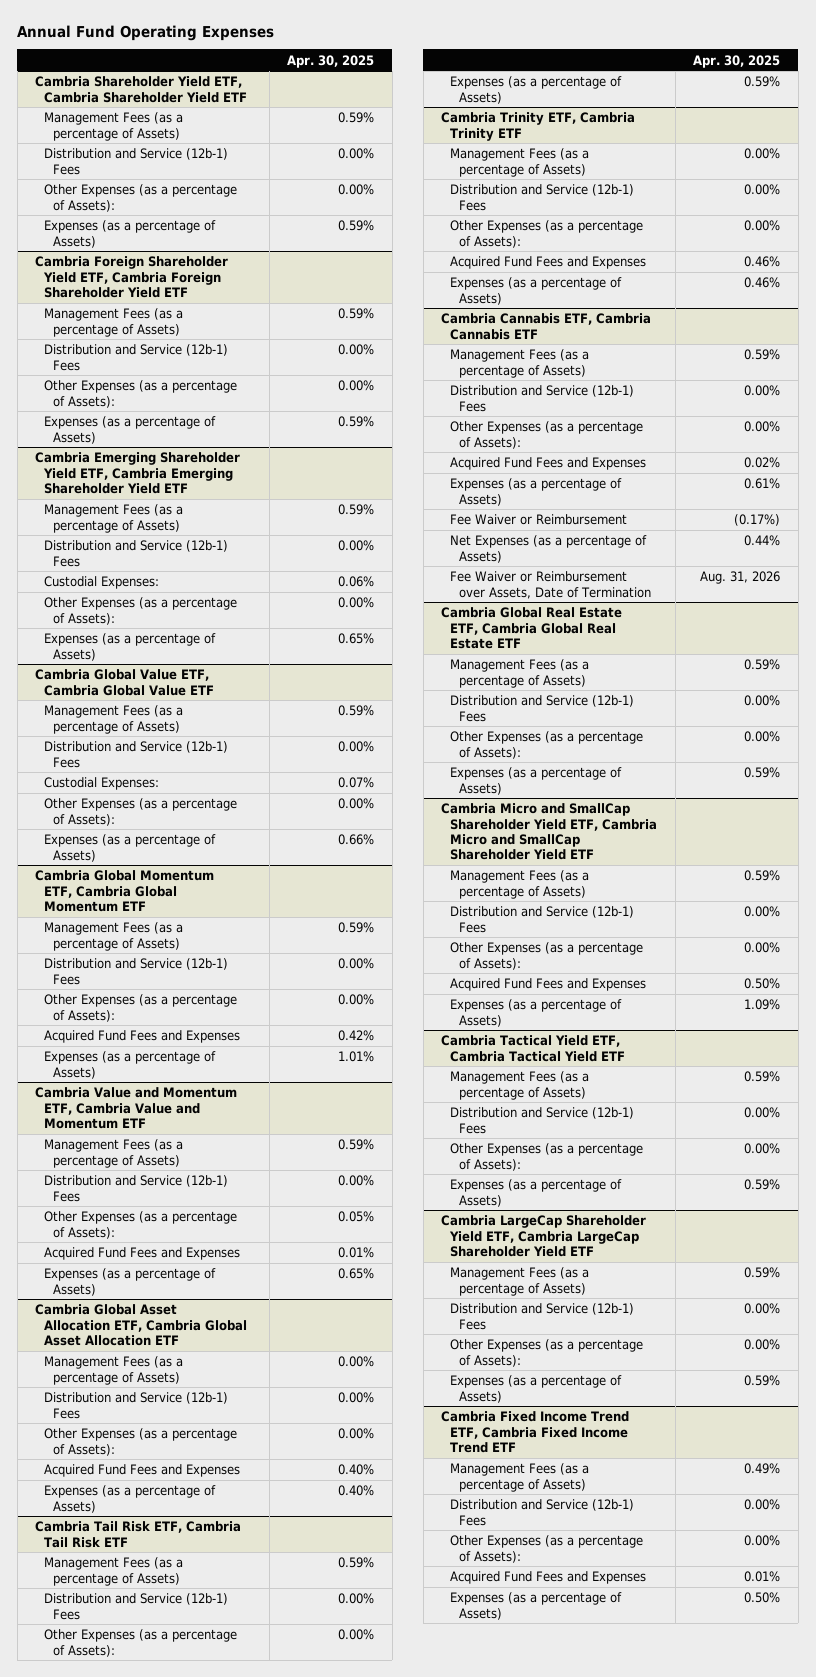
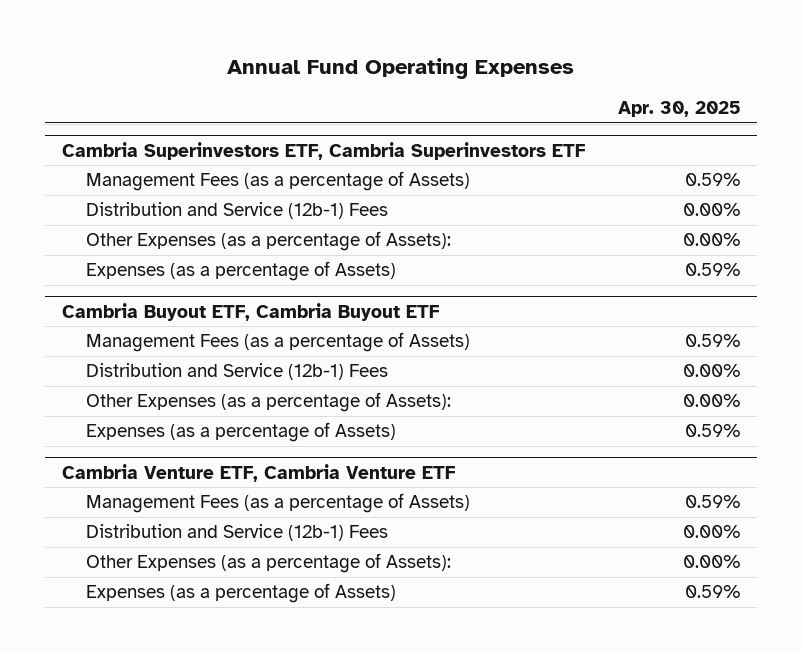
- Cambria Shareholder Yield ETF, Cambria Shareholder Yield ETF
- Management Fees (as a percentage of Assets) | 0.59%
- Distribution and Service (12b-1) Fees | 0.00%
- Other Expenses (as a percentage of Assets): | 0.00%
- Expenses (as a percentage of Assets) | 0.59%
- Cambria Foreign Shareholder Yield ETF, Cambria Foreign Shareholder Yield ETF
- Management Fees (as a percentage of Assets) | 0.59%
- Distribution and Service (12b-1) Fees | 0.00%
- Other Expenses (as a percentage of Assets): | 0.00%
- Expenses (as a percentage of Assets) | 0.59%
- Cambria Emerging Shareholder Yield ETF, Cambria Emerging Shareholder Yield ETF
- Management Fees (as a percentage of Assets) | 0.59%
- Distribution and Service (12b-1) Fees | 0.00%
- Custodial Expenses: | 0.06%
- Other Expenses (as a percentage of Assets): | 0.00%
- Expenses (as a percentage of Assets) | 0.65%
- Cambria Global Value ETF, Cambria Global Value ETF
- Management Fees (as a percentage of Assets) | 0.59%
- Distribution and Service (12b-1) Fees | 0.00%
- Custodial Expenses: | 0.07%
- Other Expenses (as a percentage of Assets): | 0.00%
- Expenses (as a percentage of Assets) | 0.66%
- Cambria Global Momentum ETF, Cambria Global Momentum ETF
- Management Fees (as a percentage of Assets) | 0.59%
- Distribution and Service (12b-1) Fees | 0.00%
- Other Expenses (as a percentage of Assets): | 0.00%
- Acquired Fund Fees and Expenses | 0.42%
- Expenses (as a percentage of Assets) | 1.01%
- Cambria Value and Momentum ETF, Cambria Value and Momentum ETF
- Management Fees (as a percentage of Assets) | 0.59%
- Distribution and Service (12b-1) Fees | 0.00%
- Other Expenses (as a percentage of Assets): | 0.05%
- Acquired Fund Fees and Expenses | 0.01%
- Expenses (as a percentage of Assets) | 0.65%
- Cambria Global Asset Allocation ETF, Cambria Global Asset Allocation ETF
- Management Fees (as a percentage of Assets) | 0.00%
- Distribution and Service (12b-1) Fees | 0.00%
- Other Expenses (as a percentage of Assets): | 0.00%
- Acquired Fund Fees and Expenses | 0.40%
- Expenses (as a percentage of Assets) | 0.40%
- Cambria Tail Risk ETF, Cambria Tail Risk ETF
- Management Fees (as a percentage of Assets) | 0.59%
- Distribution and Service (12b-1) Fees | 0.00%
- Other Expenses (as a percentage of Assets): | 0.00%
- Expenses (as a percentage of Assets) | 0.59%
- Cambria Trinity ETF, Cambria Trinity ETF
- Management Fees (as a percentage of Assets) | 0.00%
- Distribution and Service (12b-1) Fees | 0.00%
- Other Expenses (as a percentage of Assets): | 0.00%
- Acquired Fund Fees and Expenses | 0.46%
- Expenses (as a percentage of Assets) | 0.46%
- Cambria Cannabis ETF, Cambria Cannabis ETF
- Management Fees (as a percentage of Assets) | 0.59%
- Distribution and Service (12b-1) Fees | 0.00%
- Other Expenses (as a percentage of Assets): | 0.00%
- Acquired Fund Fees and Expenses | 0.02%
- Expenses (as a percentage of Assets) | 0.61%
- Fee Waiver or Reimbursement | (0.17%)
- Net Expenses (as a percentage of Assets) | 0.44%
- Fee Waiver or Reimbursement over Assets, Date of Termination | Aug. 31, 2026
- Cambria Global Real Estate ETF, Cambria Global Real Estate ETF
+ Cambria Superinvestors ETF, Cambria Superinvestors ETF
- Cambria Micro and SmallCap Shareholder Yield ETF, Cambria Micro and SmallCap Shareholder Yield ETF
- Management Fees (as a percentage of Assets) | 0.59%
- Distribution and Service (12b-1) Fees | 0.00%
- Other Expenses (as a percentage of Assets): | 0.00%
- Acquired Fund Fees and Expenses | 0.50%
- Expenses (as a percentage of Assets) | 1.09%
- Cambria Tactical Yield ETF, Cambria Tactical Yield ETF
+ Cambria Buyout ETF, Cambria Buyout ETF
- Cambria LargeCap Shareholder Yield ETF, Cambria LargeCap Shareholder Yield ETF
+ Cambria Venture ETF, Cambria Venture ETF
- Cambria Fixed Income Trend ETF, Cambria Fixed Income Trend ETF
- Management Fees (as a percentage of Assets) | 0.49%
- Distribution and Service (12b-1) Fees | 0.00%
- Other Expenses (as a percentage of Assets): | 0.00%
- Acquired Fund Fees and Expenses | 0.01%
- Expenses (as a percentage of Assets) | 0.50%

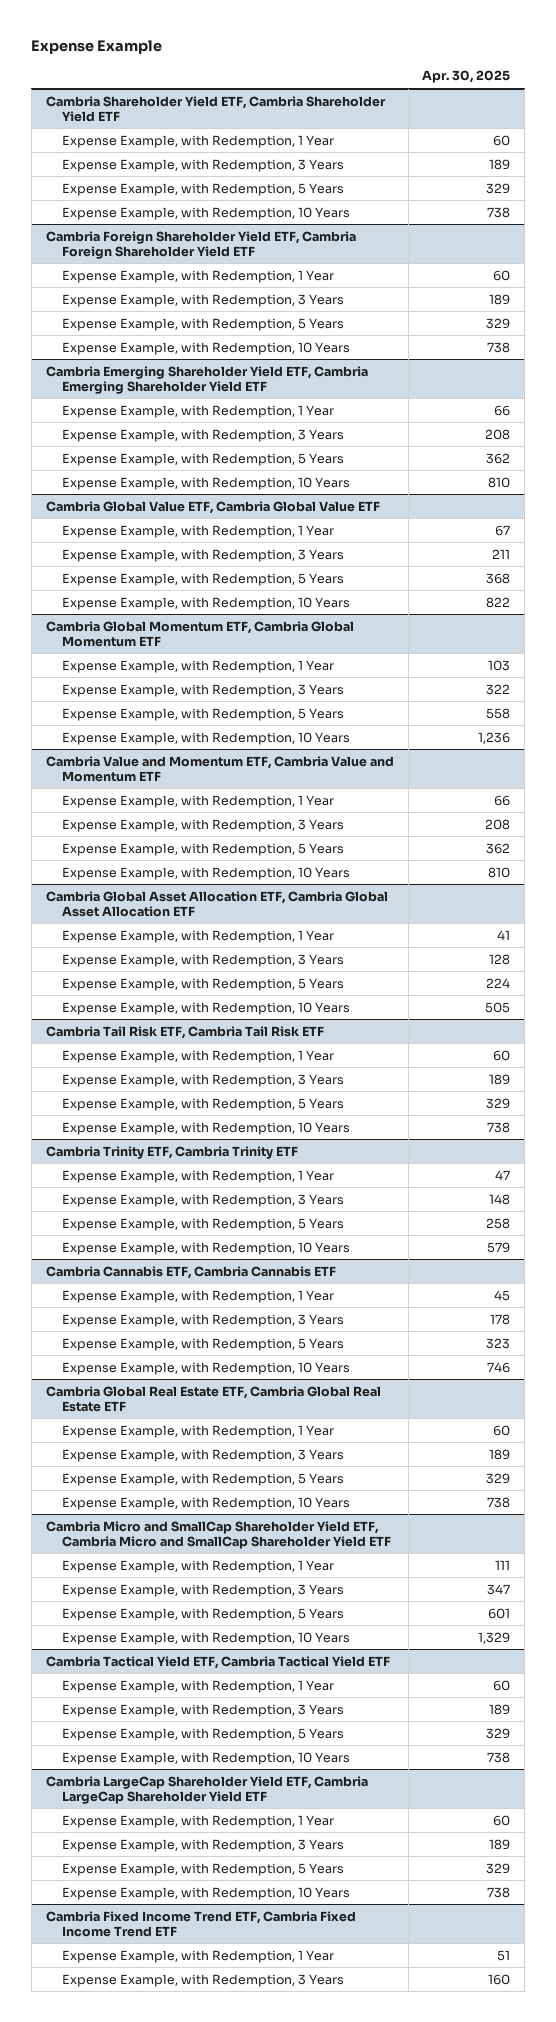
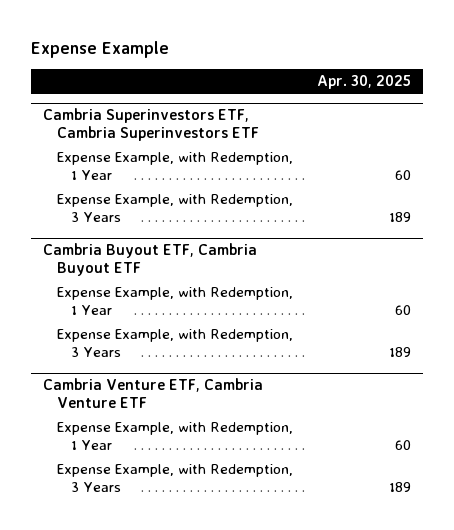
- Cambria Shareholder Yield ETF, Cambria Shareholder Yield ETF
- Expense Example, with Redemption, 1 Year | 60
- Expense Example, with Redemption, 3 Years | 189
- Expense Example, with Redemption, 5 Years | 329
- Expense Example, with Redemption, 10 Years | 738
- Cambria Foreign Shareholder Yield ETF, Cambria Foreign Shareholder Yield ETF
- Expense Example, with Redemption, 1 Year | 60
- Expense Example, with Redemption, 3 Years | 189
- Expense Example, with Redemption, 5 Years | 329
- Expense Example, with Redemption, 10 Years | 738
- Cambria Emerging Shareholder Yield ETF, Cambria Emerging Shareholder Yield ETF
- Expense Example, with Redemption, 1 Year | 66
- Expense Example, with Redemption, 3 Years | 208
- Expense Example, with Redemption, 5 Years | 362
- Expense Example, with Redemption, 10 Years | 810
- Cambria Global Value ETF, Cambria Global Value ETF
- Expense Example, with Redemption, 1 Year | 67
- Expense Example, with Redemption, 3 Years | 211
- Expense Example, with Redemption, 5 Years | 368
- Expense Example, with Redemption, 10 Years | 822
- Cambria Global Momentum ETF, Cambria Global Momentum ETF
- Expense Example, with Redemption, 1 Year | 103
- Expense Example, with Redemption, 3 Years | 322
- Expense Example, with Redemption, 5 Years | 558
- Expense Example, with Redemption, 10 Years | 1,236
- Cambria Value and Momentum ETF, Cambria Value and Momentum ETF
- Expense Example, with Redemption, 1 Year | 66
- Expense Example, with Redemption, 3 Years | 208
- Expense Example, with Redemption, 5 Years | 362
- Expense Example, with Redemption, 10 Years | 810
- Cambria Global Asset Allocation ETF, Cambria Global Asset Allocation ETF
- Expense Example, with Redemption, 1 Year | 41
- Expense Example, with Redemption, 3 Years | 128
- Expense Example, with Redemption, 5 Years | 224
- Expense Example, with Redemption, 10 Years | 505
- Cambria Tail Risk ETF, Cambria Tail Risk ETF
- Expense Example, with Redemption, 1 Year | 60
- Expense Example, with Redemption, 3 Years | 189
- Expense Example, with Redemption, 5 Years | 329
- Expense Example, with Redemption, 10 Years | 738
- Cambria Trinity ETF, Cambria Trinity ETF
- Expense Example, with Redemption, 1 Year | 47
- Expense Example, with Redemption, 3 Years | 148
- Expense Example, with Redemption, 5 Years | 258
- Expense Example, with Redemption, 10 Years | 579
- Cambria Cannabis ETF, Cambria Cannabis ETF
- Expense Example, with Redemption, 1 Year | 45
- Expense Example, with Redemption, 3 Years | 178
- Expense Example, with Redemption, 5 Years | 323
- Expense Example, with Redemption, 10 Years | 746
- Cambria Global Real Estate ETF, Cambria Global Real Estate ETF
+ Cambria Superinvestors ETF, Cambria Superinvestors ETF
- Expense Example, with Redemption, 5 Years | 329
- Expense Example, with Redemption, 10 Years | 738
- Cambria Micro and SmallCap Shareholder Yield ETF, Cambria Micro and SmallCap Shareholder Yield ETF
- Expense Example, with Redemption, 1 Year | 111
- Expense Example, with Redemption, 3 Years | 347
- Expense Example, with Redemption, 5 Years | 601
- Expense Example, with Redemption, 10 Years | 1,329
- Cambria Tactical Yield ETF, Cambria Tactical Yield ETF
+ Cambria Buyout ETF, Cambria Buyout ETF
- Expense Example, with Redemption, 5 Years | 329
- Expense Example, with Redemption, 10 Years | 738
- Cambria LargeCap Shareholder Yield ETF, Cambria LargeCap Shareholder Yield ETF
+ Cambria Venture ETF, Cambria Venture ETF
- Expense Example, with Redemption, 5 Years | 329
- Expense Example, with Redemption, 10 Years | 738
- Cambria Fixed Income Trend ETF, Cambria Fixed Income Trend ETF
- Expense Example, with Redemption, 1 Year | 51
- Expense Example, with Redemption, 3 Years | 160

